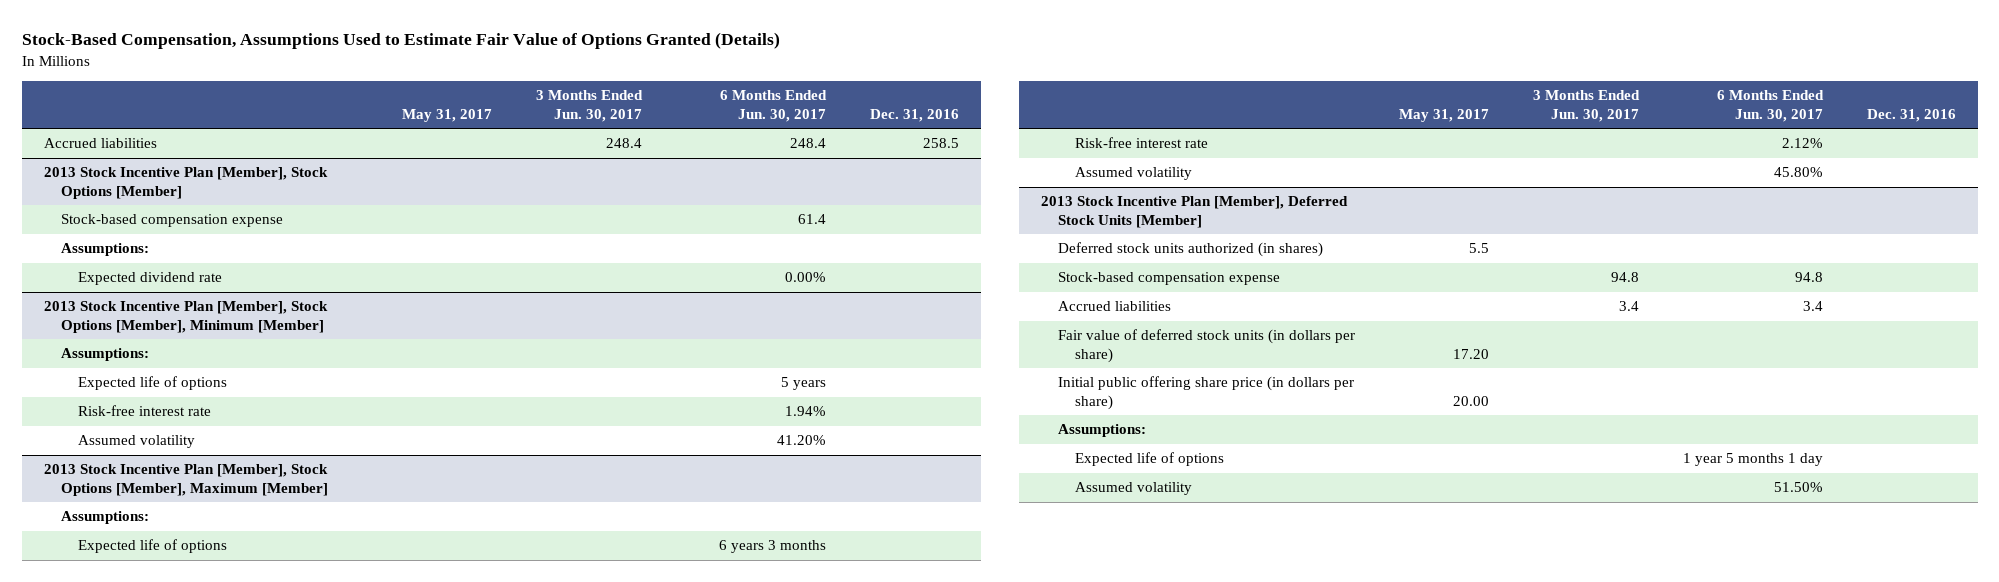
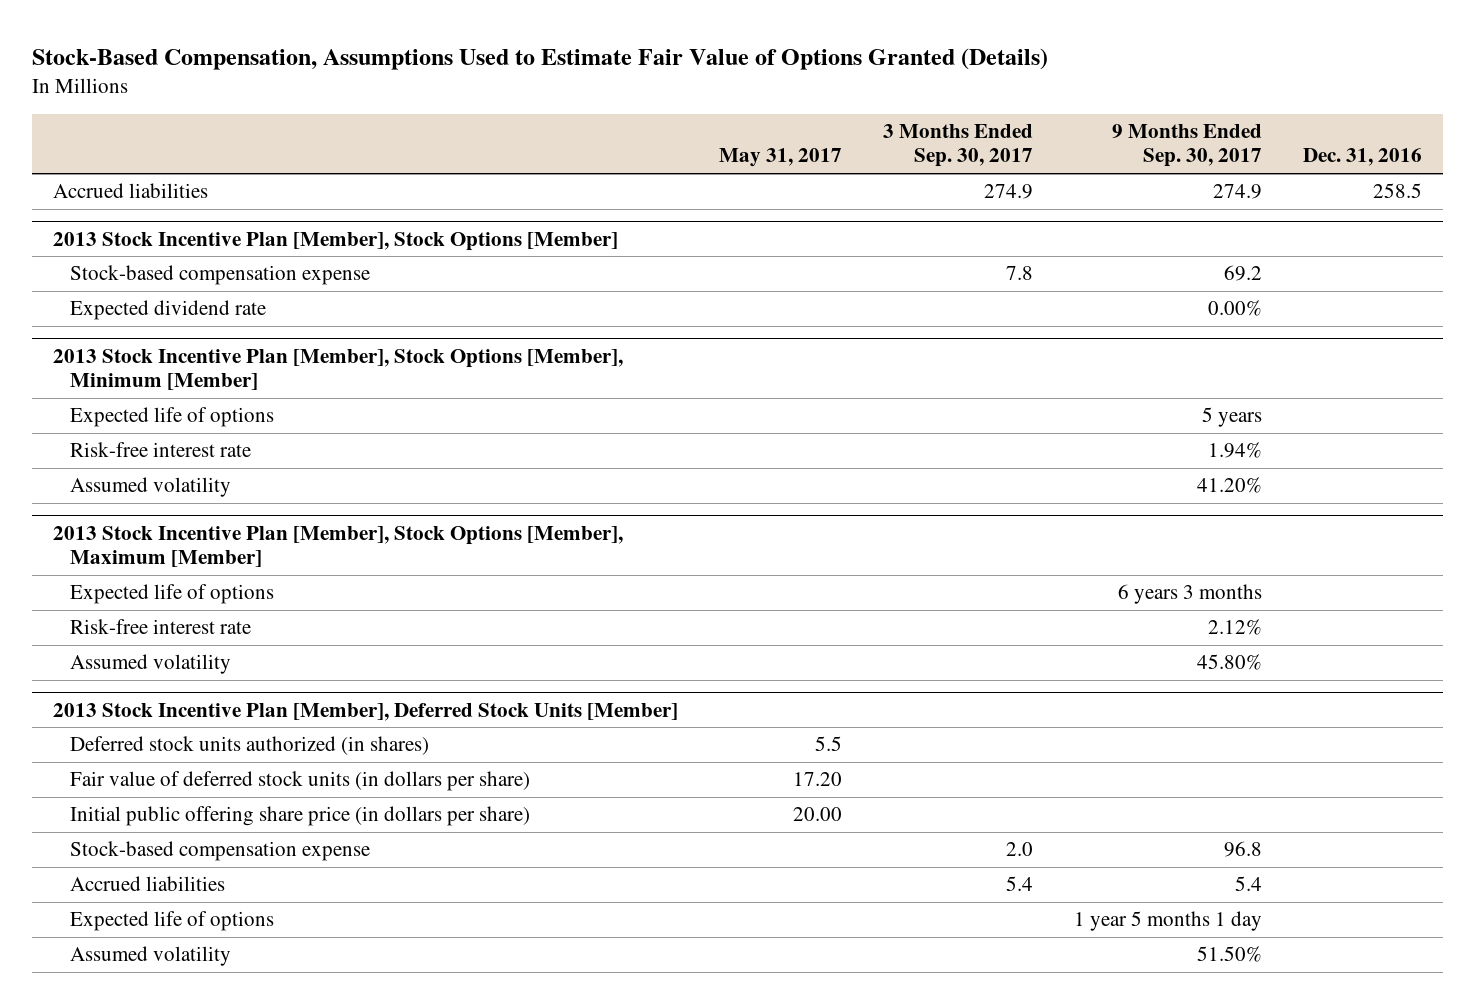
- | May 31, 2017 | 3 Months Ended Jun. 30, 2017 | 6 Months Ended Jun. 30, 2017 | Dec. 31, 2016
+ | May 31, 2017 | 3 Months Ended Sep. 30, 2017 | 9 Months Ended Sep. 30, 2017 | Dec. 31, 2016
@ 2013 Stock Incentive Plan [Member], Stock Options [Member]
- Assumptions:
@ 2013 Stock Incentive Plan [Member], Stock Options [Member], Minimum [Member]
- Assumptions:
@ 2013 Stock Incentive Plan [Member], Stock Options [Member], Maximum [Member]
- Assumptions:
@ 2013 Stock Incentive Plan [Member], Deferred Stock Units [Member]
- Assumptions:
moved down: Stock-based compensation expense | | 2.0 | 96.8 |
moved down: Accrued liabilities | | 5.4 | 5.4 |

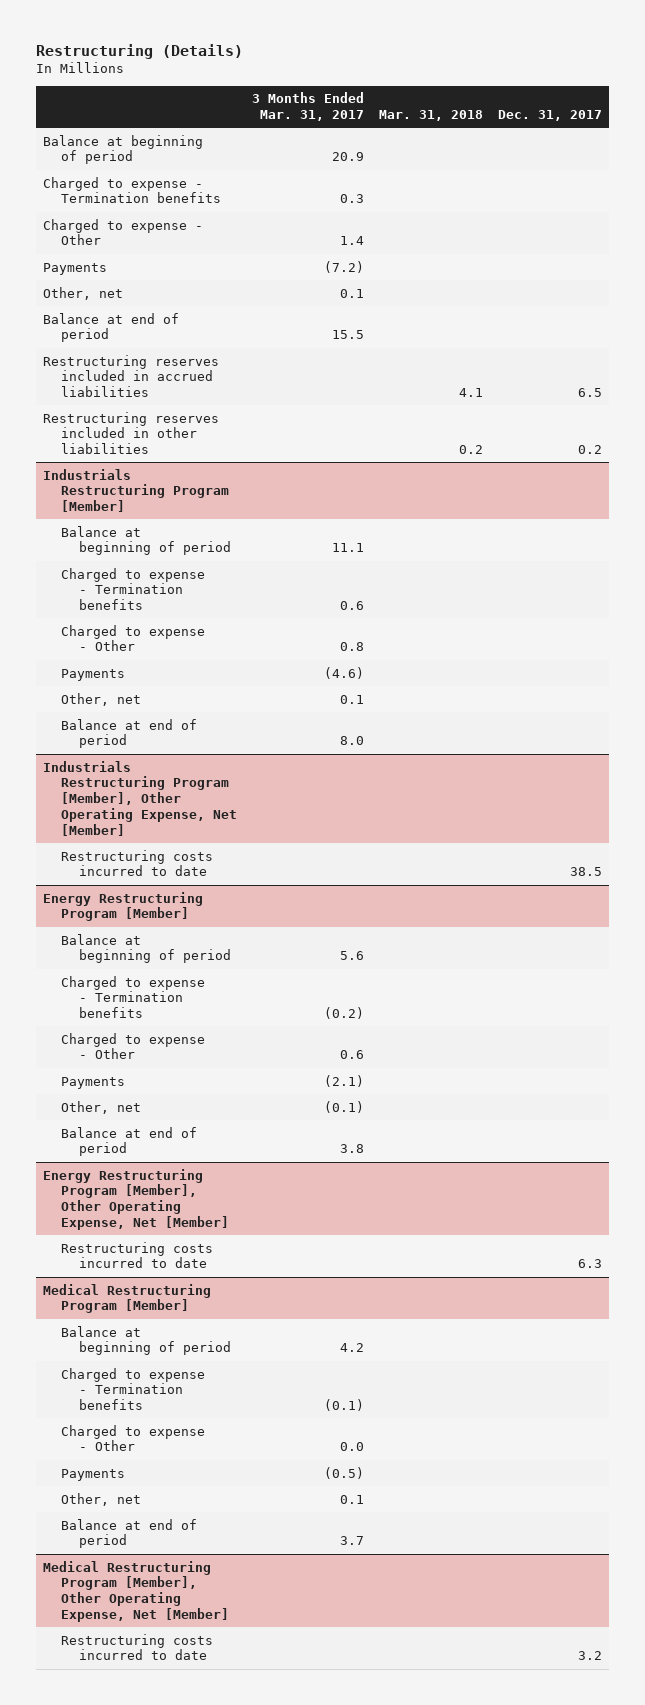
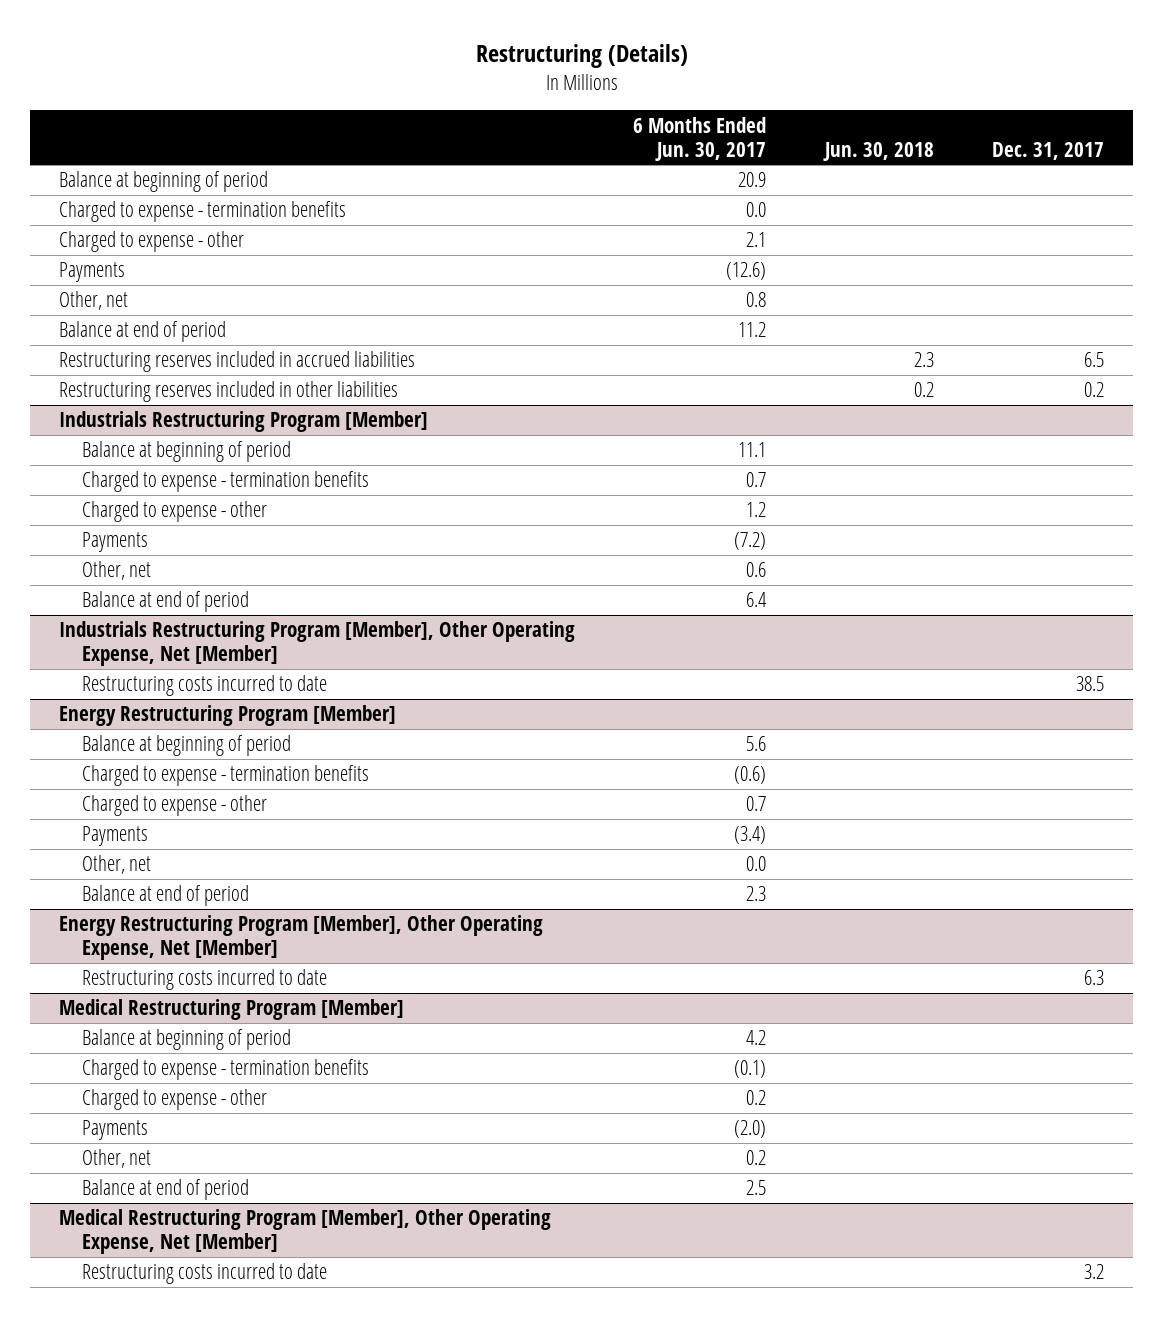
- | 3 Months Ended Mar. 31, 2017 | Mar. 31, 2018 | Dec. 31, 2017
+ | 6 Months Ended Jun. 30, 2017 | Jun. 30, 2018 | Dec. 31, 2017
- Charged to expense - Termination benefits | 0.3 | |
- Charged to expense - Other | 1.4 | |
+ Charged to expense - termination benefits | 0.0 | |
+ Charged to expense - other | 2.1 | |
@ Industrials Restructuring Program [Member]
- Charged to expense - Termination benefits | 0.6 | |
- Charged to expense - Other | 0.8 | |
+ Charged to expense - termination benefits | 0.7 | |
+ Charged to expense - other | 1.2 | |
@ Energy Restructuring Program [Member]
- Charged to expense - Termination benefits | (0.2) | |
- Charged to expense - Other | 0.6 | |
+ Charged to expense - termination benefits | (0.6) | |
+ Charged to expense - other | 0.7 | |
@ Medical Restructuring Program [Member]
- Charged to expense - Termination benefits | (0.1) | |
- Charged to expense - Other | 0.0 | |
+ Charged to expense - termination benefits | (0.1) | |
+ Charged to expense - other | 0.2 | |

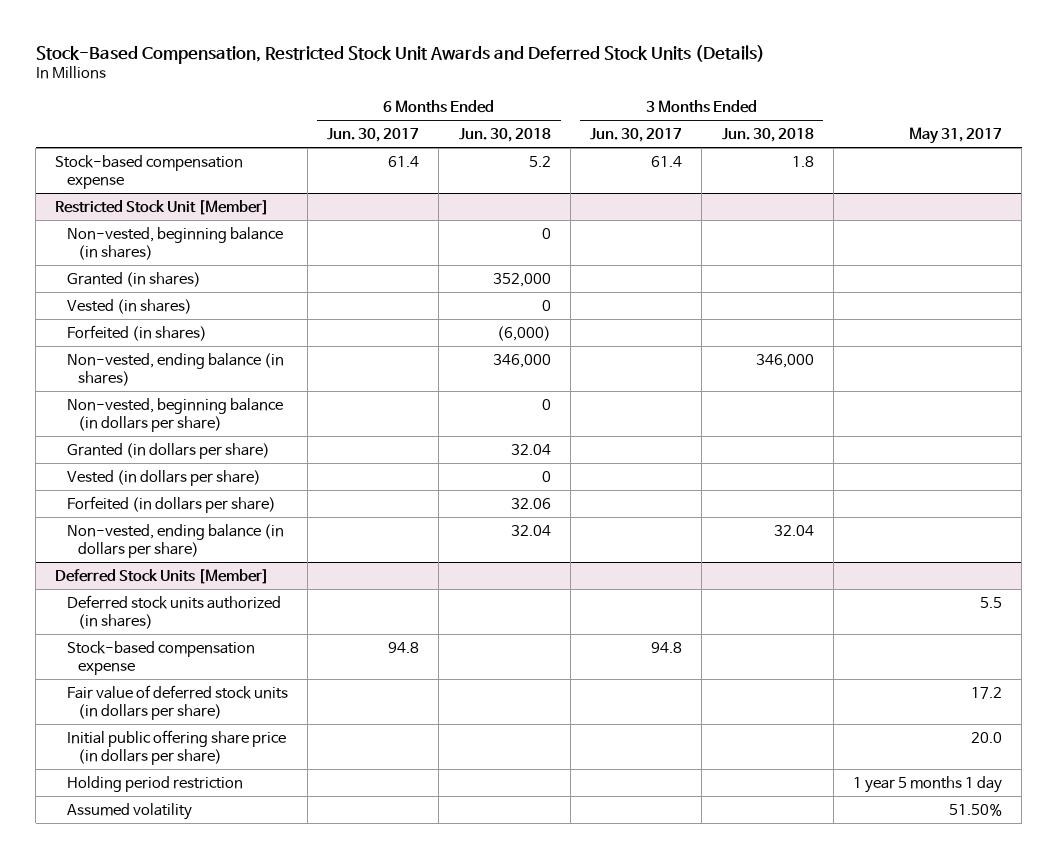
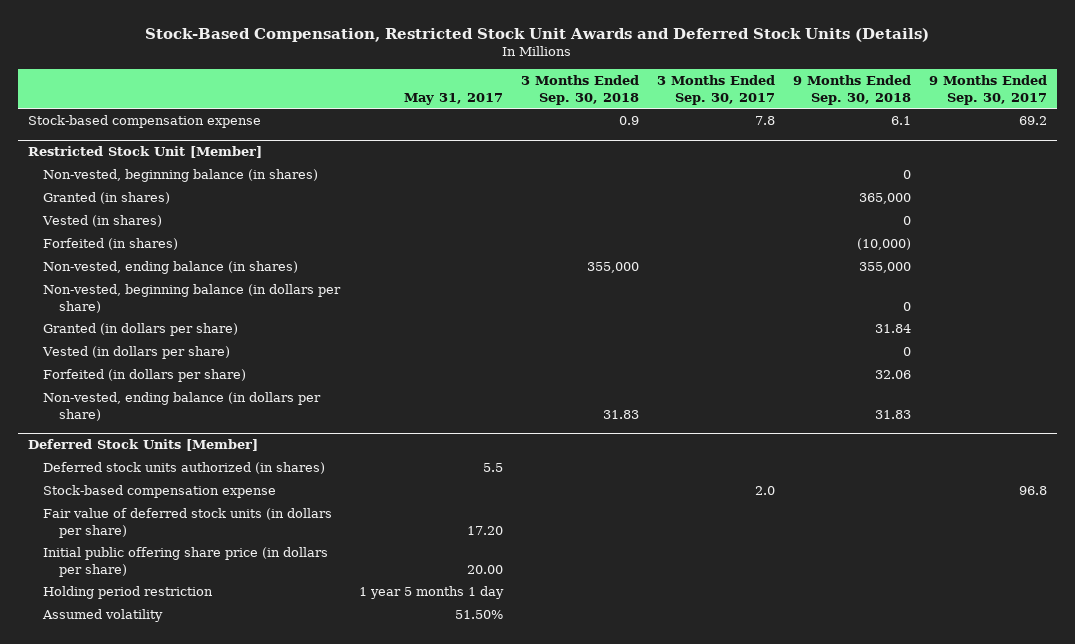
- | 6 Months Ended Jun. 30, 2017 | 6 Months Ended Jun. 30, 2018 | 3 Months Ended Jun. 30, 2017 | 3 Months Ended Jun. 30, 2018 | May 31, 2017
+ | May 31, 2017 | 3 Months Ended Sep. 30, 2018 | 3 Months Ended Sep. 30, 2017 | 9 Months Ended Sep. 30, 2018 | 9 Months Ended Sep. 30, 2017
@ Deferred Stock Units [Member]
- Fair value of deferred stock units (in dollars per share) | | | | | 17.2
- Initial public offering share price (in dollars per share) | | | | | 20.0
+ Fair value of deferred stock units (in dollars per share) | 17.20 | | | |
+ Initial public offering share price (in dollars per share) | 20.00 | | | |

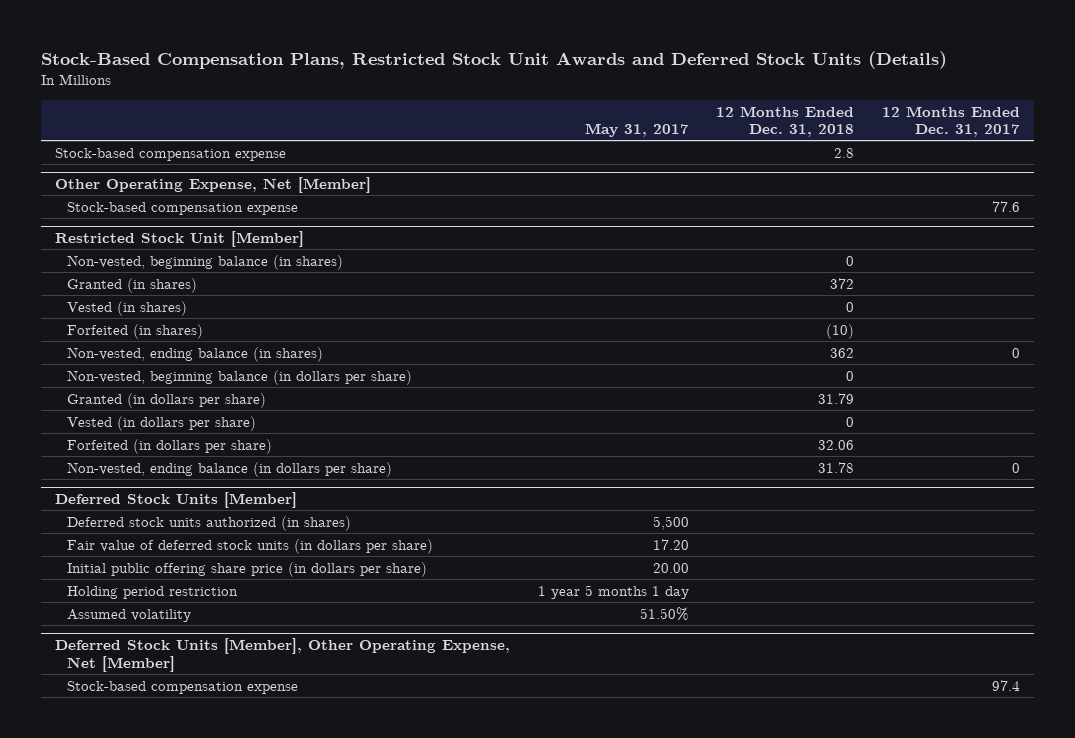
- Stock-Based Compensation, Restricted Stock Unit Awards and Deferred Stock Units (Details)
+ Stock-Based Compensation Plans, Restricted Stock Unit Awards and Deferred Stock Units (Details)
- | May 31, 2017 | 3 Months Ended Sep. 30, 2018 | 3 Months Ended Sep. 30, 2017 | 9 Months Ended Sep. 30, 2018 | 9 Months Ended Sep. 30, 2017
+ | May 31, 2017 | 12 Months Ended Dec. 31, 2018 | 12 Months Ended Dec. 31, 2017
+ Other Operating Expense, Net [Member]
+ Stock-based compensation expense | | | 77.6
@ Deferred Stock Units [Member]
- Deferred stock units authorized (in shares) | 5.5 | | | |
- Stock-based compensation expense | | | 2.0 | | 96.8
+ Deferred stock units authorized (in shares) | 5,500 | |
+ Deferred Stock Units [Member], Other Operating Expense, Net [Member]
+ Stock-based compensation expense | | | 97.4

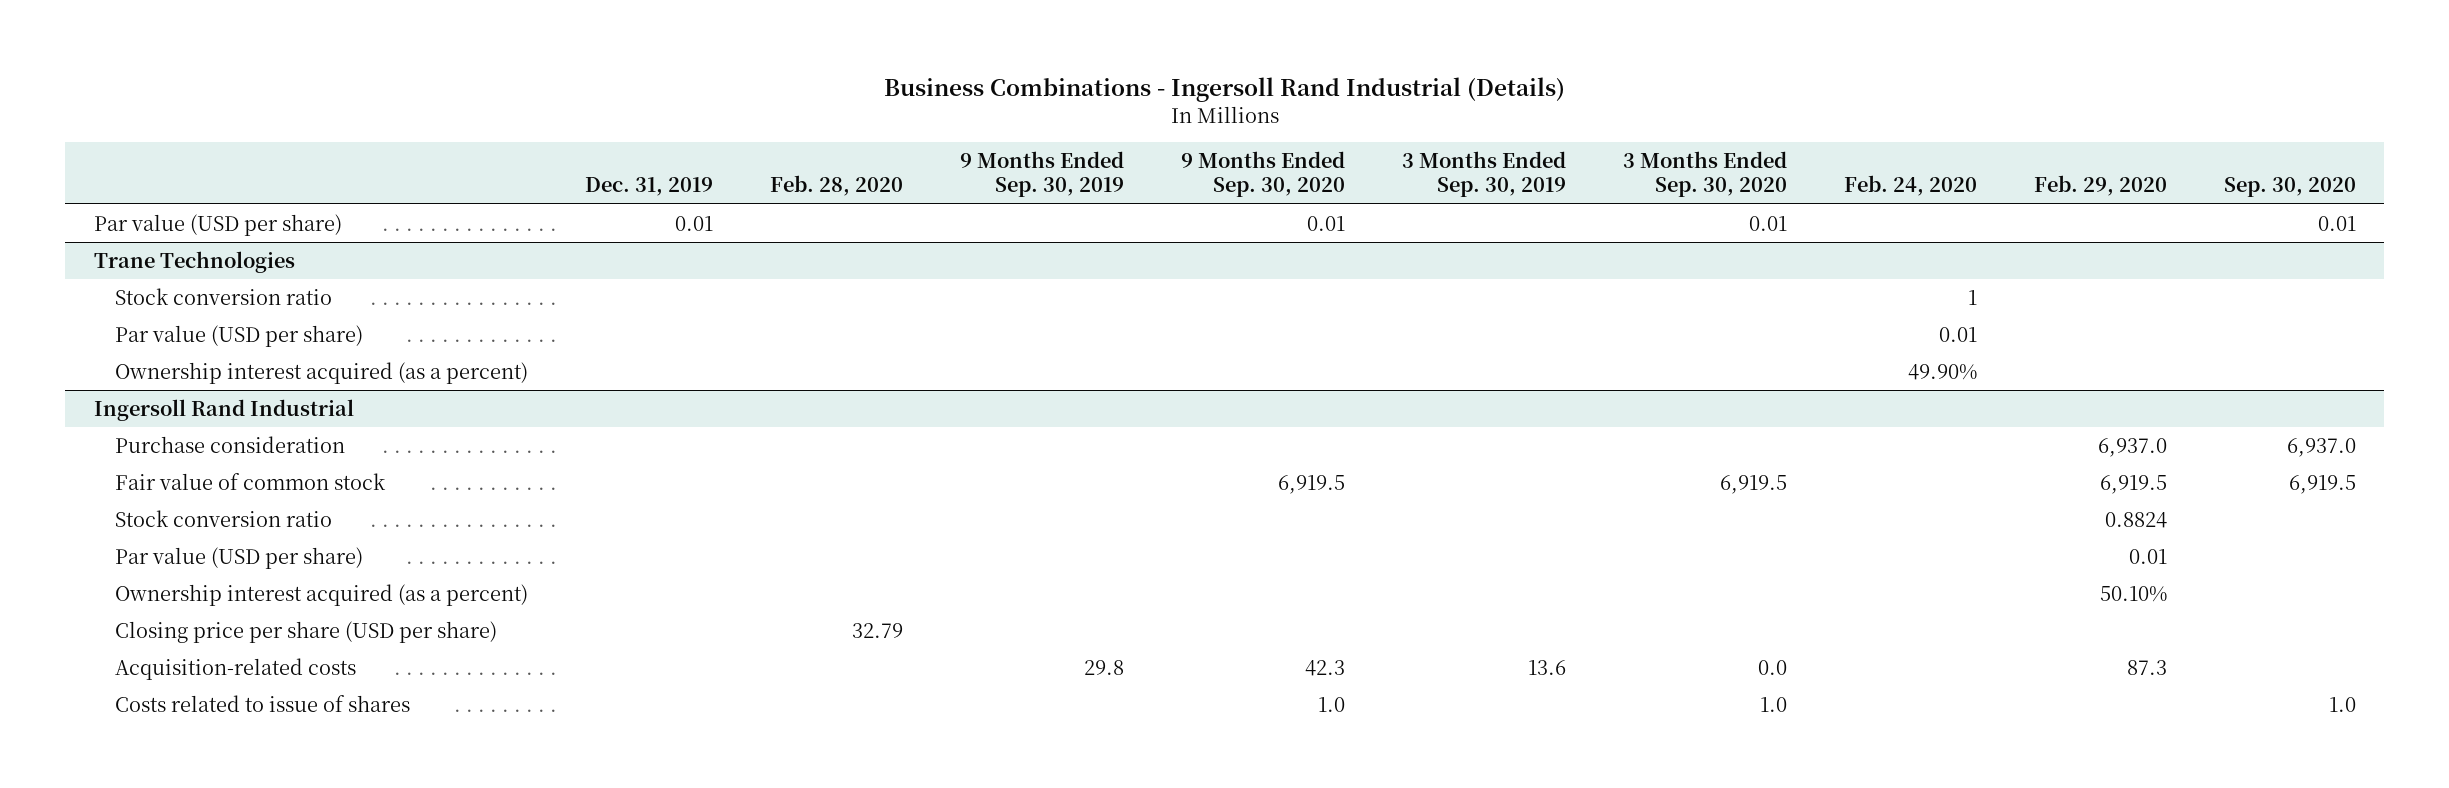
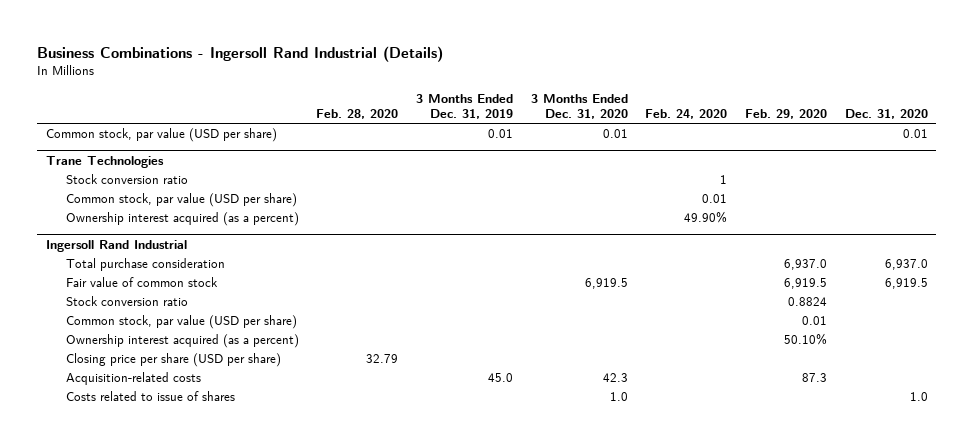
- | Dec. 31, 2019 | Feb. 28, 2020 | 9 Months Ended Sep. 30, 2019 | 9 Months Ended Sep. 30, 2020 | 3 Months Ended Sep. 30, 2019 | 3 Months Ended Sep. 30, 2020 | Feb. 24, 2020 | Feb. 29, 2020 | Sep. 30, 2020
+ | Feb. 28, 2020 | 3 Months Ended Dec. 31, 2019 | 3 Months Ended Dec. 31, 2020 | Feb. 24, 2020 | Feb. 29, 2020 | Dec. 31, 2020
- Par value (USD per share) | 0.01 | | | 0.01 | | 0.01 | | | 0.01
+ Common stock, par value (USD per share) | | 0.01 | 0.01 | | | 0.01
@ Trane Technologies
- Par value (USD per share) | | | | | | | 0.01 | |
+ Common stock, par value (USD per share) | | | | 0.01 | |
@ Ingersoll Rand Industrial
- Purchase consideration | | | | | | | | 6,937.0 | 6,937.0
+ Total purchase consideration | | | | | 6,937.0 | 6,937.0
- Par value (USD per share) | | | | | | | | 0.01 |
+ Common stock, par value (USD per share) | | | | | 0.01 |

